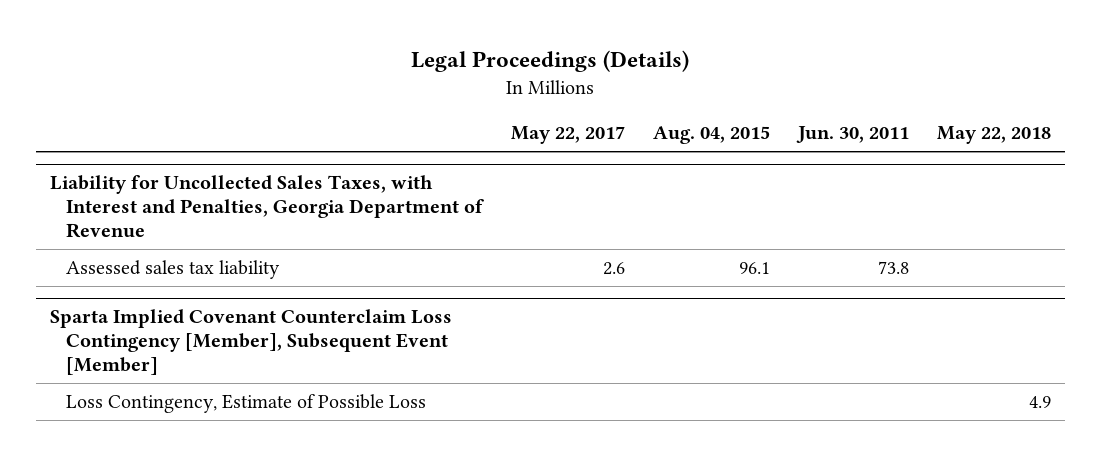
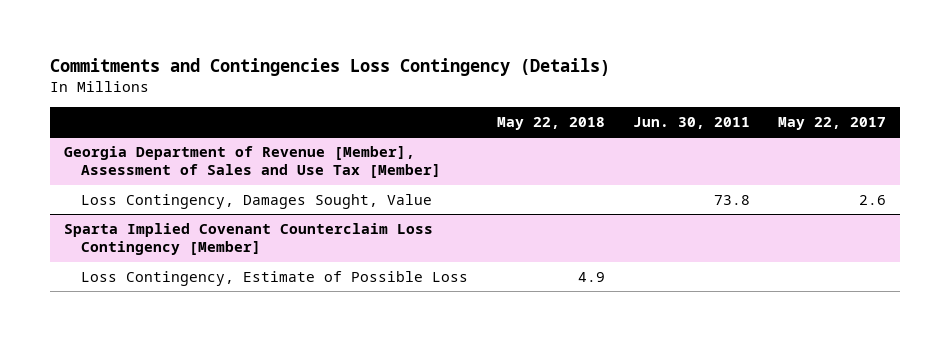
- Legal Proceedings (Details)
+ Commitments and Contingencies Loss Contingency (Details)
- | May 22, 2017 | Aug. 04, 2015 | Jun. 30, 2011 | May 22, 2018
+ | May 22, 2018 | Jun. 30, 2011 | May 22, 2017
- Liability for Uncollected Sales Taxes, with Interest and Penalties, Georgia Department of Revenue
- Assessed sales tax liability | 2.6 | 96.1 | 73.8 |
- Sparta Implied Covenant Counterclaim Loss Contingency [Member], Subsequent Event [Member]
+ Georgia Department of Revenue [Member], Assessment of Sales and Use Tax [Member]
+ Loss Contingency, Damages Sought, Value | | 73.8 | 2.6
+ Sparta Implied Covenant Counterclaim Loss Contingency [Member]

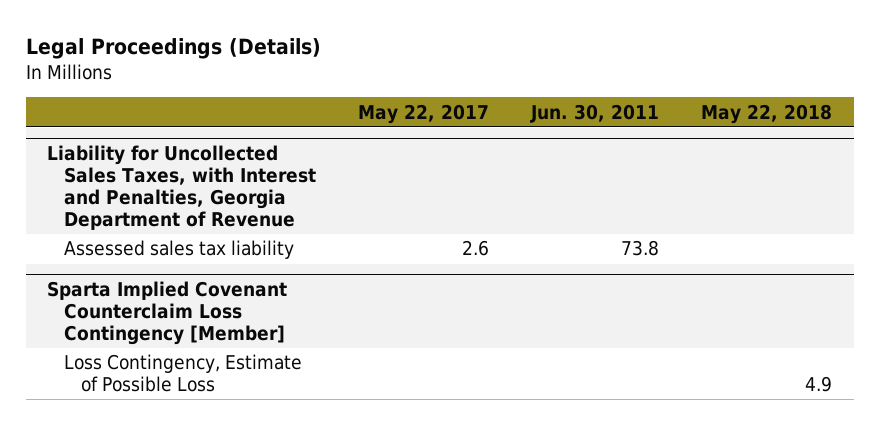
- Commitments and Contingencies Loss Contingency (Details)
+ Legal Proceedings (Details)
- | May 22, 2018 | Jun. 30, 2011 | May 22, 2017
+ | May 22, 2017 | Jun. 30, 2011 | May 22, 2018
- Georgia Department of Revenue [Member], Assessment of Sales and Use Tax [Member]
- Loss Contingency, Damages Sought, Value | | 73.8 | 2.6
+ Liability for Uncollected Sales Taxes, with Interest and Penalties, Georgia Department of Revenue
+ Assessed sales tax liability | 2.6 | 73.8 |

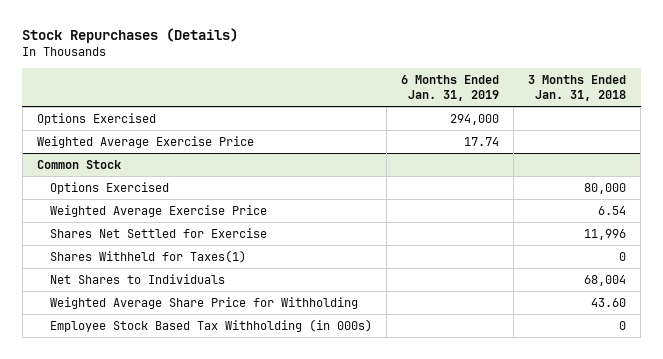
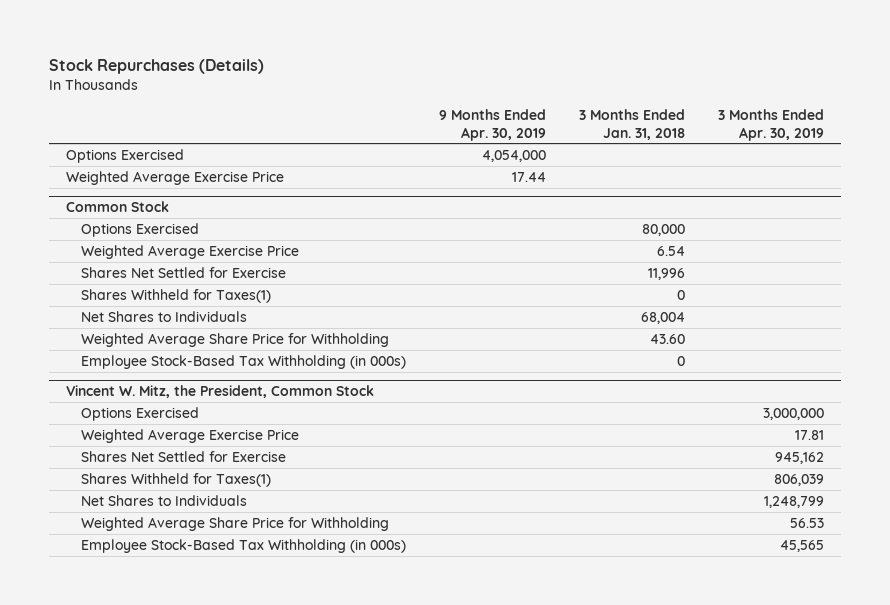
- | 6 Months Ended Jan. 31, 2019 | 3 Months Ended Jan. 31, 2018
+ | 9 Months Ended Apr. 30, 2019 | 3 Months Ended Jan. 31, 2018 | 3 Months Ended Apr. 30, 2019
@ Common Stock
- Employee Stock Based Tax Withholding (in 000s) | | 0
+ Employee Stock-Based Tax Withholding (in 000s) | | 0 |
+ Vincent W. Mitz, the President, Common Stock
+ Options Exercised | | | 3,000,000
+ Weighted Average Exercise Price | | | 17.81
+ Shares Net Settled for Exercise | | | 945,162
+ Shares Withheld for Taxes(1) | | | 806,039
+ Net Shares to Individuals | | | 1,248,799
+ Weighted Average Share Price for Withholding | | | 56.53
+ Employee Stock-Based Tax Withholding (in 000s) | | | 45,565

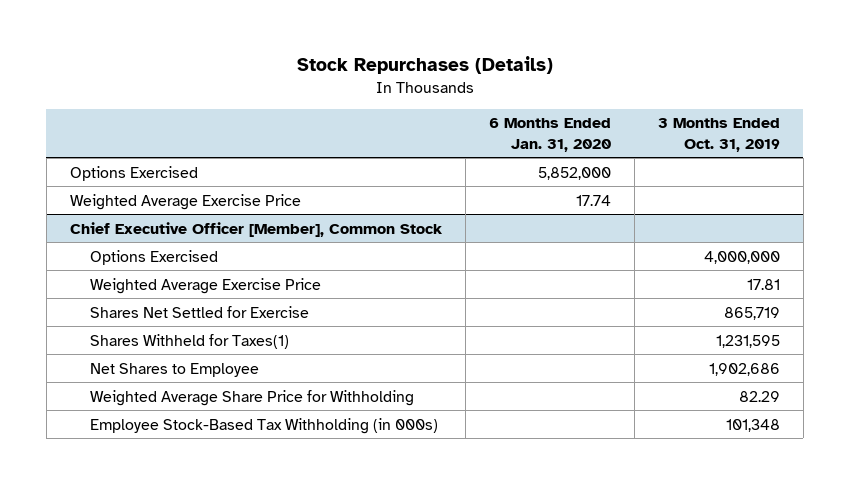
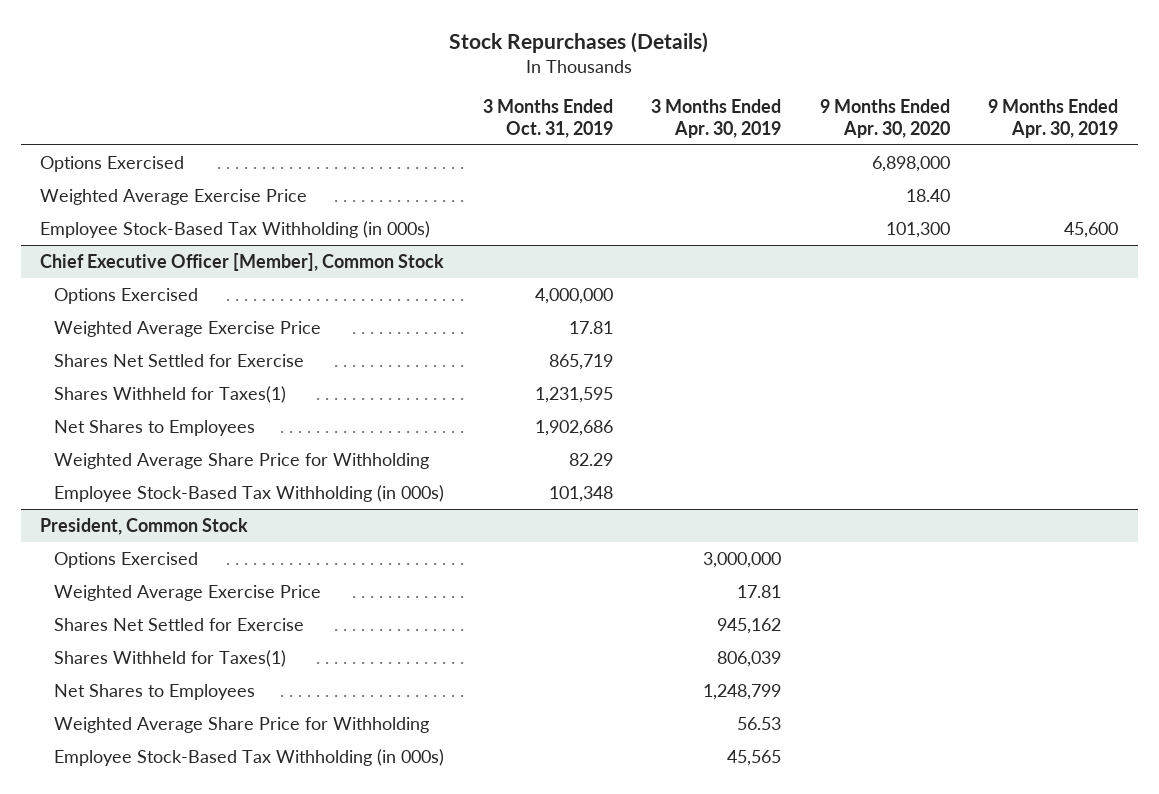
- | 6 Months Ended Jan. 31, 2020 | 3 Months Ended Oct. 31, 2019
+ | 3 Months Ended Oct. 31, 2019 | 3 Months Ended Apr. 30, 2019 | 9 Months Ended Apr. 30, 2020 | 9 Months Ended Apr. 30, 2019
+ Employee Stock-Based Tax Withholding (in 000s) | | | 101,300 | 45,600
@ Chief Executive Officer [Member], Common Stock
- Net Shares to Employee | | 1,902,686
+ Net Shares to Employees | 1,902,686 | | |
+ President, Common Stock
+ Options Exercised | | 3,000,000 | |
+ Weighted Average Exercise Price | | 17.81 | |
+ Shares Net Settled for Exercise | | 945,162 | |
+ Shares Withheld for Taxes(1) | | 806,039 | |
+ Net Shares to Employees | | 1,248,799 | |
+ Weighted Average Share Price for Withholding | | 56.53 | |
+ Employee Stock-Based Tax Withholding (in 000s) | | 45,565 | |

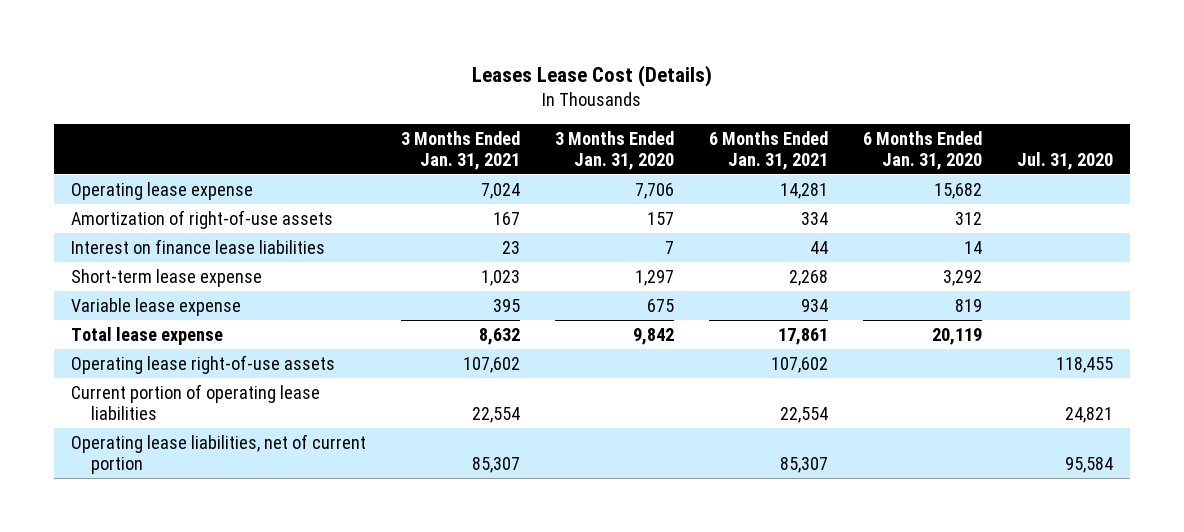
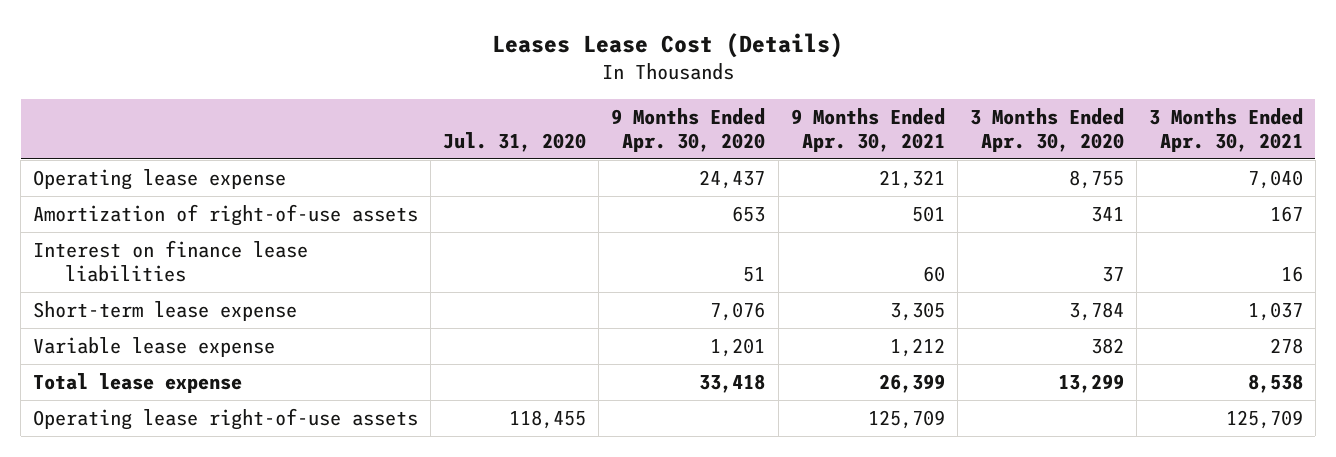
- | 3 Months Ended Jan. 31, 2021 | 3 Months Ended Jan. 31, 2020 | 6 Months Ended Jan. 31, 2021 | 6 Months Ended Jan. 31, 2020 | Jul. 31, 2020
+ | Jul. 31, 2020 | 9 Months Ended Apr. 30, 2020 | 9 Months Ended Apr. 30, 2021 | 3 Months Ended Apr. 30, 2020 | 3 Months Ended Apr. 30, 2021
- Current portion of operating lease liabilities | 22,554 | | 22,554 | | 24,821
- Operating lease liabilities, net of current portion | 85,307 | | 85,307 | | 95,584

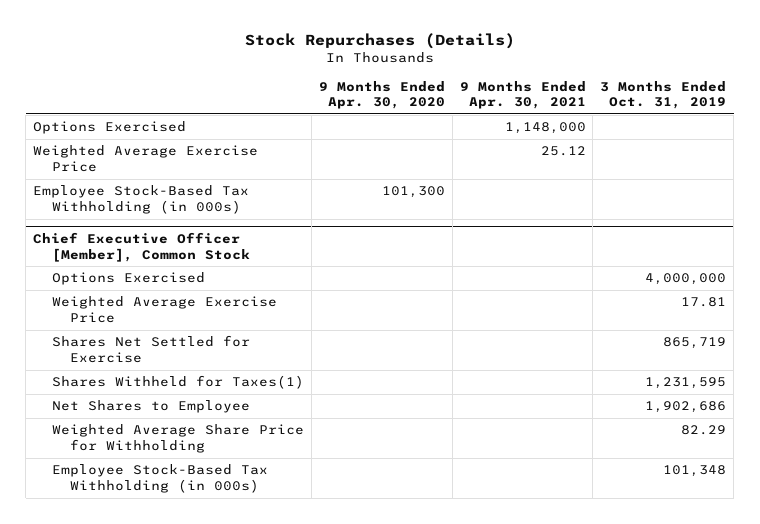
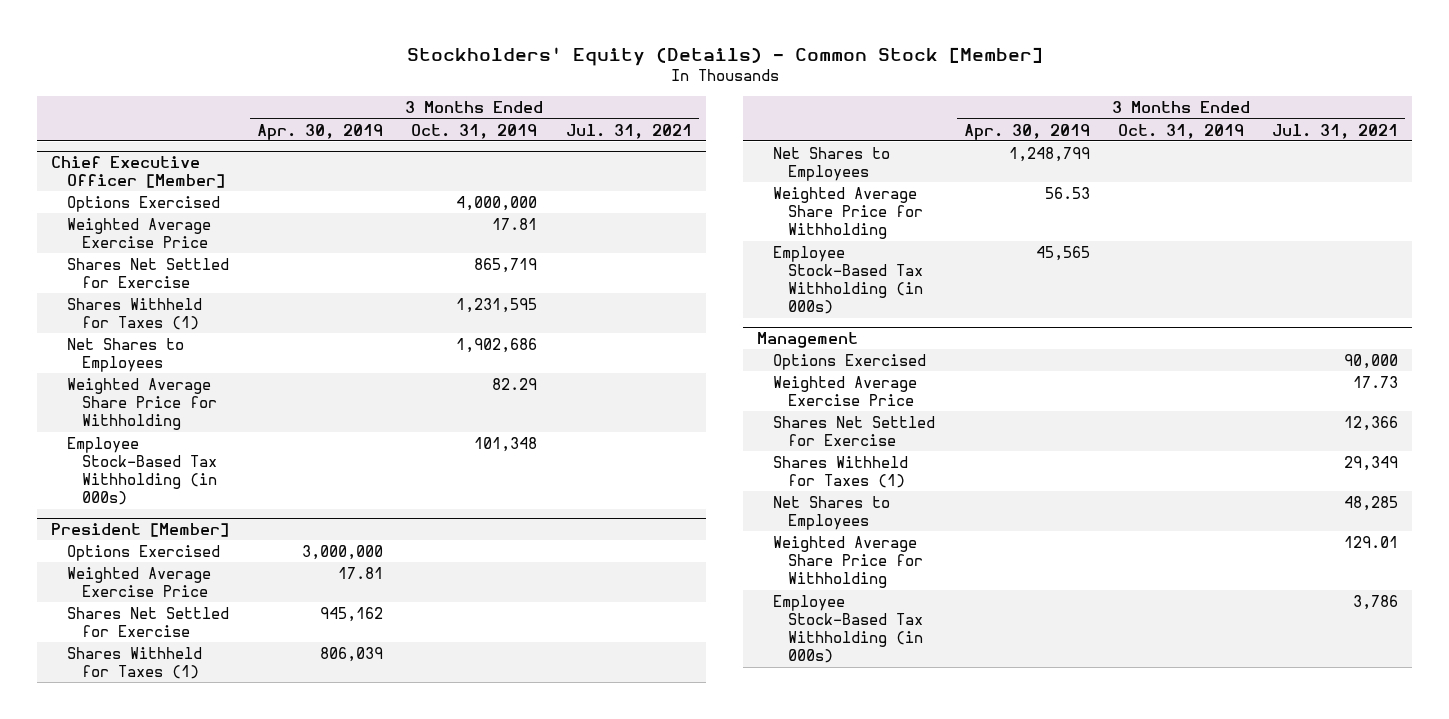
- Stock Repurchases (Details)
+ Stockholders' Equity (Details) - Common Stock [Member]
- | 9 Months Ended Apr. 30, 2020 | 9 Months Ended Apr. 30, 2021 | 3 Months Ended Oct. 31, 2019
+ | 3 Months Ended Apr. 30, 2019 | 3 Months Ended Oct. 31, 2019 | 3 Months Ended Jul. 31, 2021
- Options Exercised | | 1,148,000 |
- Weighted Average Exercise Price | | 25.12 |
- Employee Stock-Based Tax Withholding (in 000s) | 101,300 | |
- Chief Executive Officer [Member], Common Stock
+ Chief Executive Officer [Member]
- Shares Withheld for Taxes(1) | | | 1,231,595
- Net Shares to Employee | | | 1,902,686
+ Shares Withheld for Taxes (1) | | 1,231,595 |
+ Net Shares to Employees | | 1,902,686 |
+ President [Member]
+ Options Exercised | 3,000,000 | |
+ Weighted Average Exercise Price | 17.81 | |
+ Shares Net Settled for Exercise | 945,162 | |
+ Shares Withheld for Taxes (1) | 806,039 | |
+ Net Shares to Employees | 1,248,799 | |
+ Weighted Average Share Price for Withholding | 56.53 | |
+ Employee Stock-Based Tax Withholding (in 000s) | 45,565 | |
+ Management
+ Options Exercised | | | 90,000
+ Weighted Average Exercise Price | | | 17.73
+ Shares Net Settled for Exercise | | | 12,366
+ Shares Withheld for Taxes (1) | | | 29,349
+ Net Shares to Employees | | | 48,285
+ Weighted Average Share Price for Withholding | | | 129.01
+ Employee Stock-Based Tax Withholding (in 000s) | | | 3,786

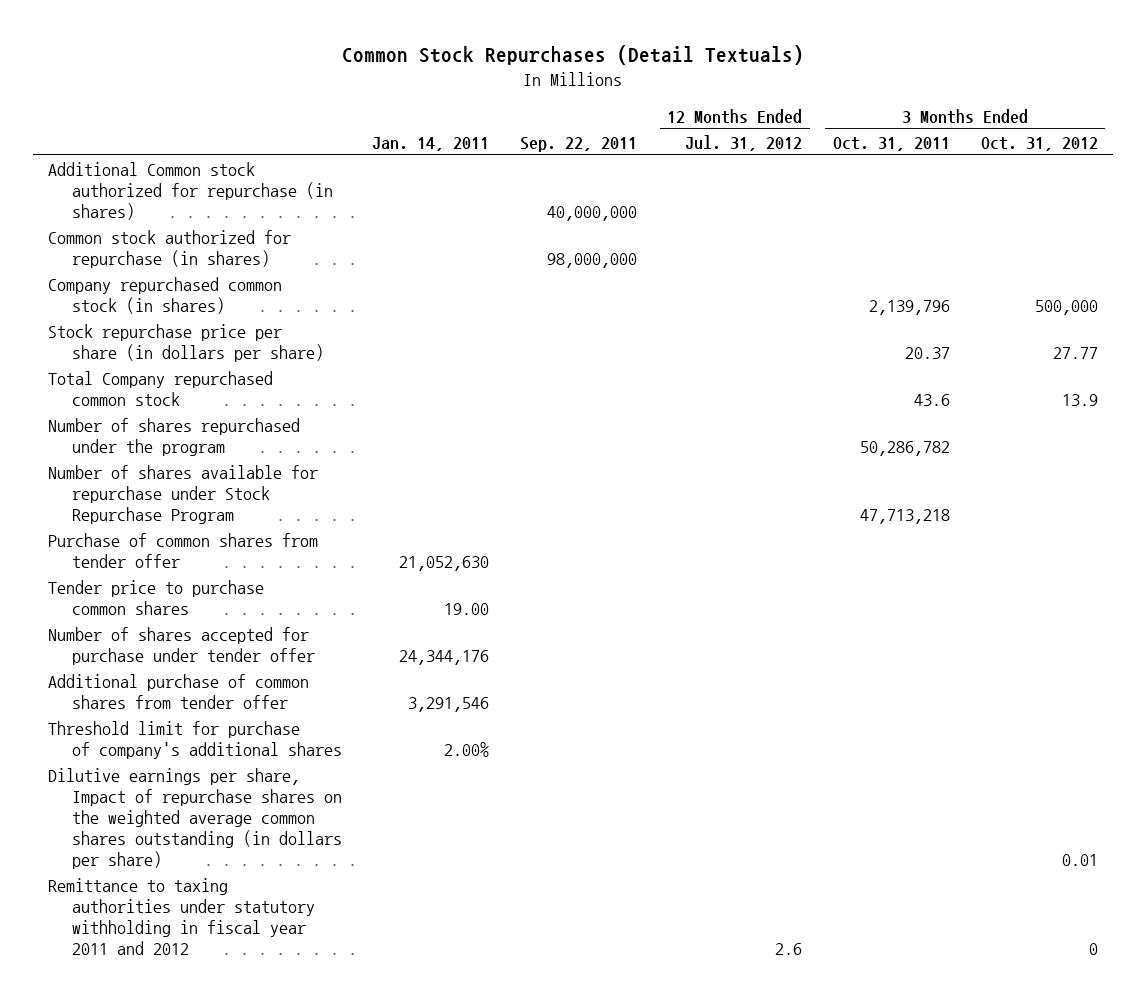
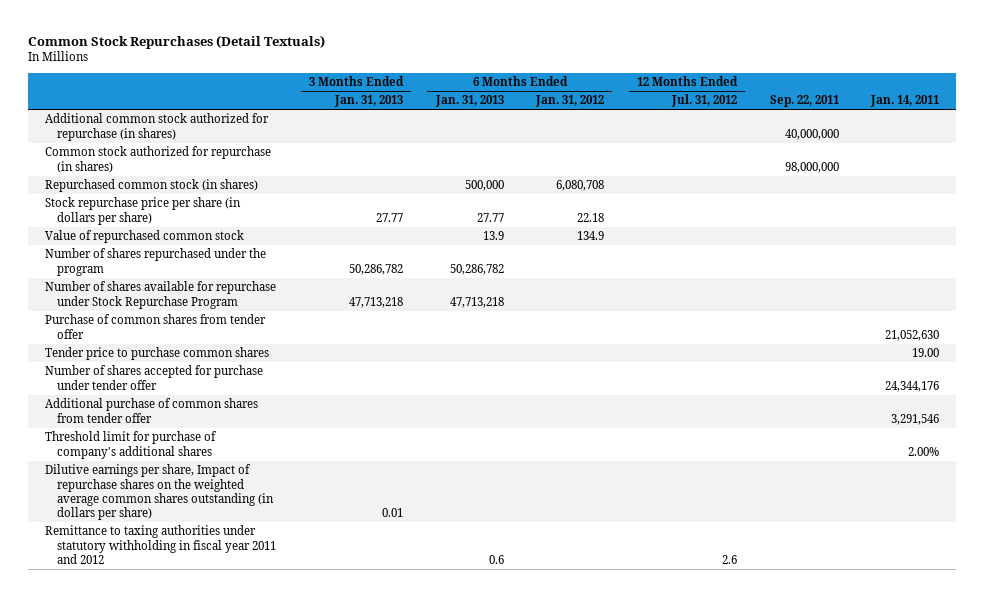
- | Jan. 14, 2011 | Sep. 22, 2011 | 12 Months Ended Jul. 31, 2012 | 3 Months Ended Oct. 31, 2011 | 3 Months Ended Oct. 31, 2012
+ | 3 Months Ended Jan. 31, 2013 | 6 Months Ended Jan. 31, 2013 | 6 Months Ended Jan. 31, 2012 | 12 Months Ended Jul. 31, 2012 | Sep. 22, 2011 | Jan. 14, 2011
- Additional Common stock authorized for repurchase (in shares) | | 40,000,000 | | |
+ Additional common stock authorized for repurchase (in shares) | | | | | 40,000,000 |
- Company repurchased common stock (in shares) | | | | 2,139,796 | 500,000
+ Repurchased common stock (in shares) | | 500,000 | 6,080,708 | | |
- Total Company repurchased common stock | | | | 43.6 | 13.9
+ Value of repurchased common stock | | 13.9 | 134.9 | | |

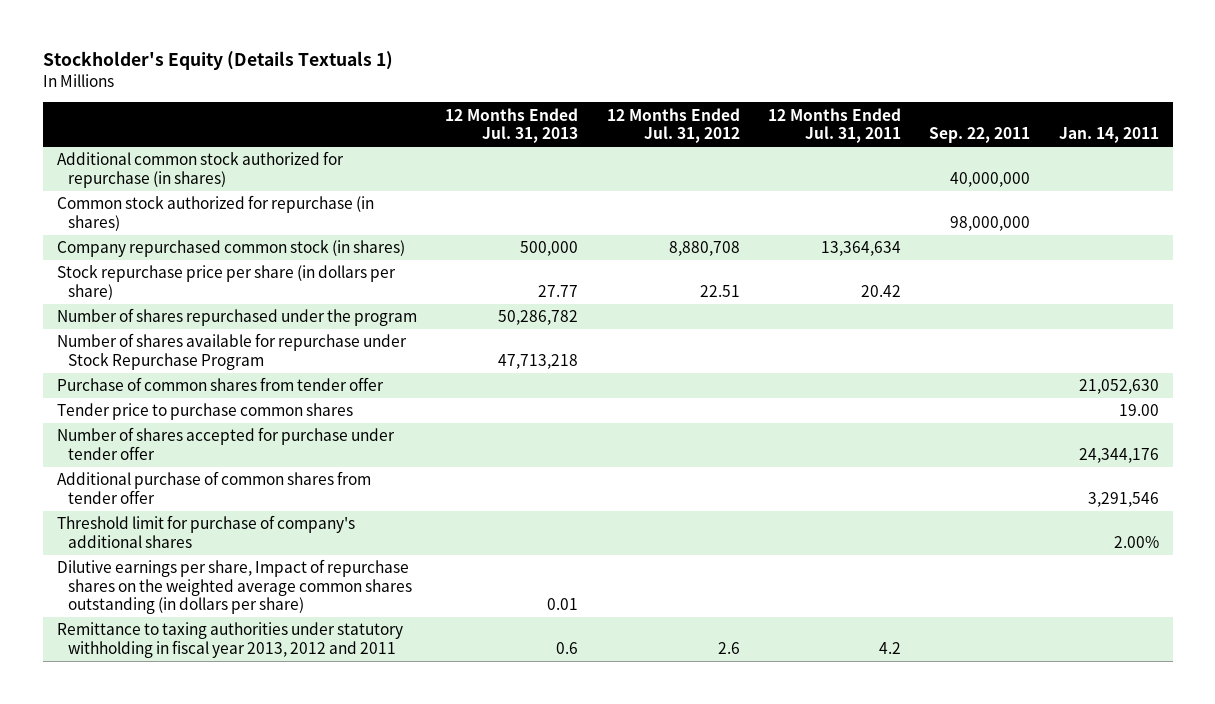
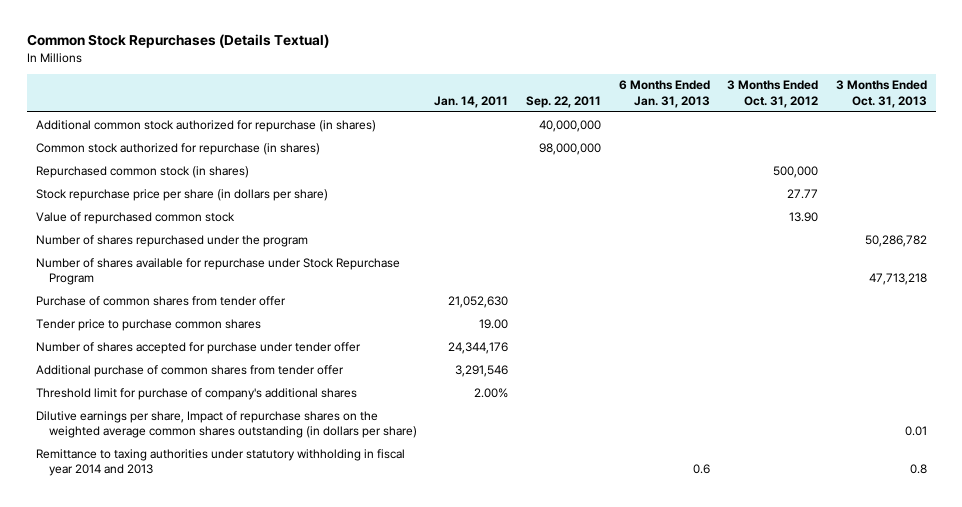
- Stockholder's Equity (Details Textuals 1)
+ Common Stock Repurchases (Details Textual)
- | 12 Months Ended Jul. 31, 2013 | 12 Months Ended Jul. 31, 2012 | 12 Months Ended Jul. 31, 2011 | Sep. 22, 2011 | Jan. 14, 2011
+ | Jan. 14, 2011 | Sep. 22, 2011 | 6 Months Ended Jan. 31, 2013 | 3 Months Ended Oct. 31, 2012 | 3 Months Ended Oct. 31, 2013
- Company repurchased common stock (in shares) | 500,000 | 8,880,708 | 13,364,634 | |
+ Repurchased common stock (in shares) | | | | 500,000 |
+ Value of repurchased common stock | | | | 13.90 |
- Remittance to taxing authorities under statutory withholding in fiscal year 2013, 2012 and 2011 | 0.6 | 2.6 | 4.2 | |
+ Remittance to taxing authorities under statutory withholding in fiscal year 2014 and 2013 | | | 0.6 | | 0.8

